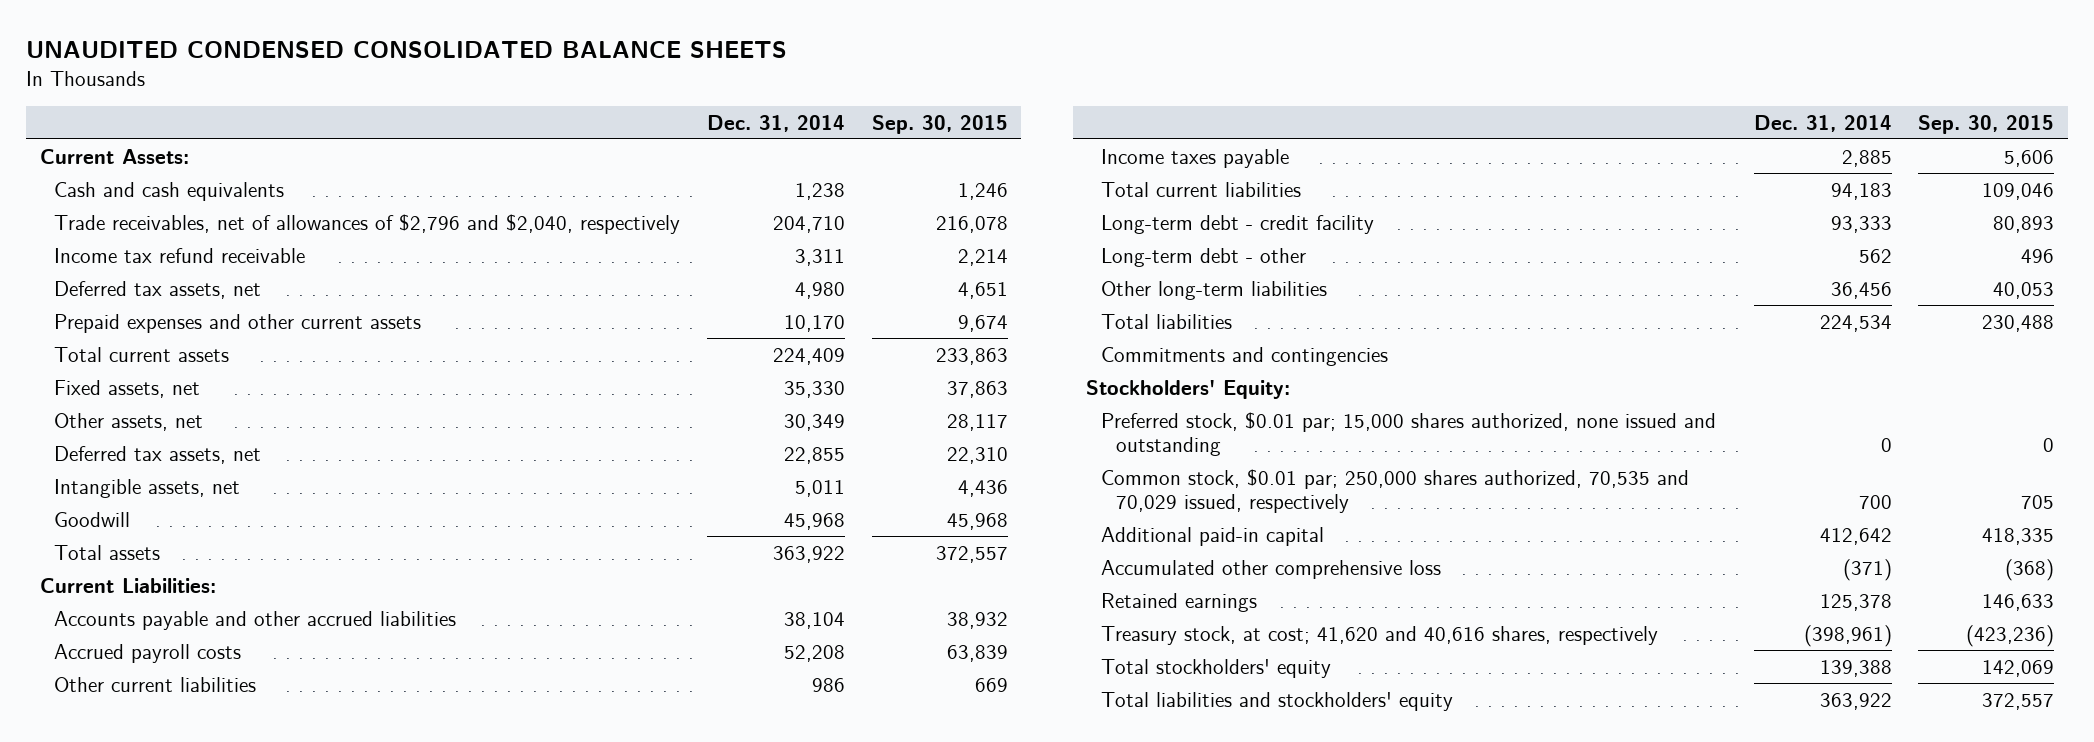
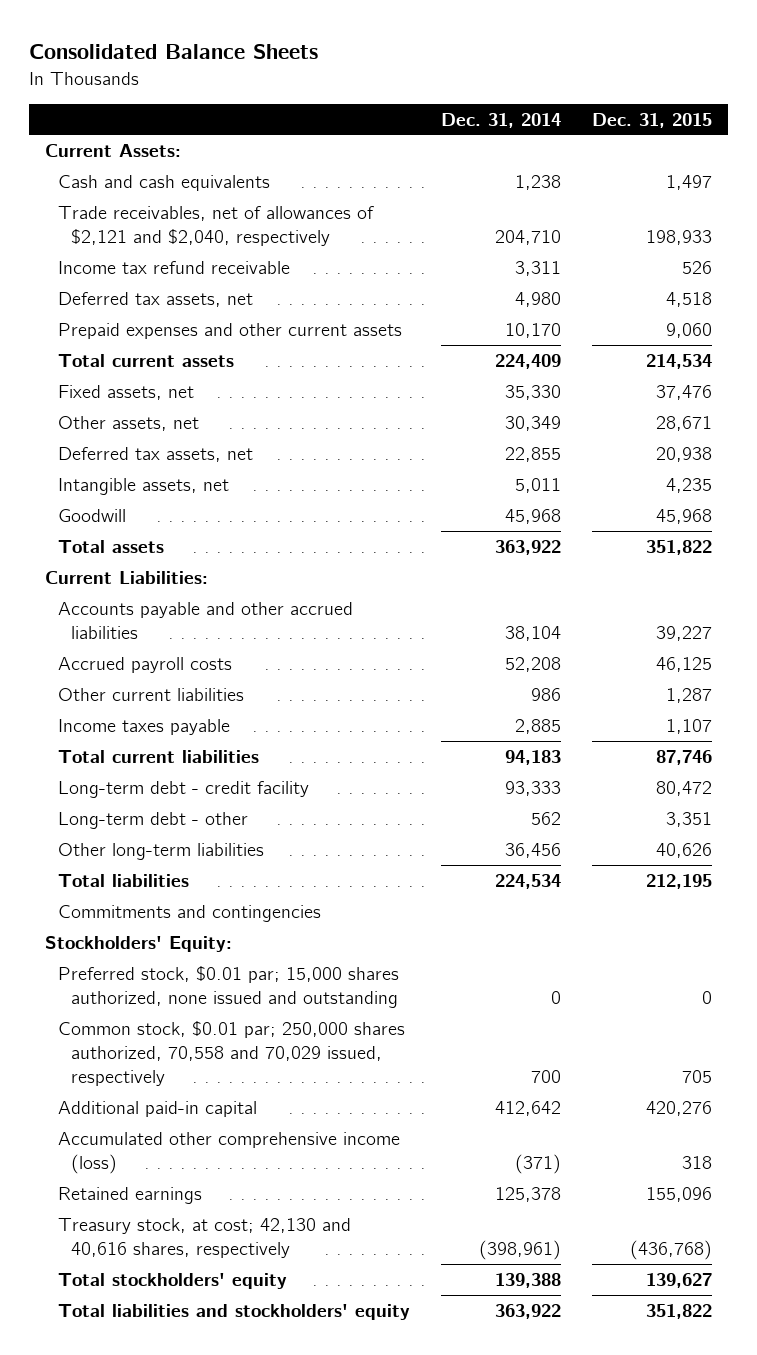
- UNAUDITED CONDENSED CONSOLIDATED BALANCE SHEETS
+ Consolidated Balance Sheets
- | Dec. 31, 2014 | Sep. 30, 2015
+ | Dec. 31, 2014 | Dec. 31, 2015
- Trade receivables, net of allowances of $2,796 and $2,040, respectively | 204,710 | 216,078
+ Trade receivables, net of allowances of $2,121 and $2,040, respectively | 204,710 | 198,933
- Common stock, $0.01 par; 250,000 shares authorized, 70,535 and 70,029 issued, respectively | 700 | 705
+ Common stock, $0.01 par; 250,000 shares authorized, 70,558 and 70,029 issued, respectively | 700 | 705
- Accumulated other comprehensive loss | (371) | (368)
+ Accumulated other comprehensive income (loss) | (371) | 318
- Treasury stock, at cost; 41,620 and 40,616 shares, respectively | (398,961) | (423,236)
+ Treasury stock, at cost; 42,130 and 40,616 shares, respectively | (398,961) | (436,768)

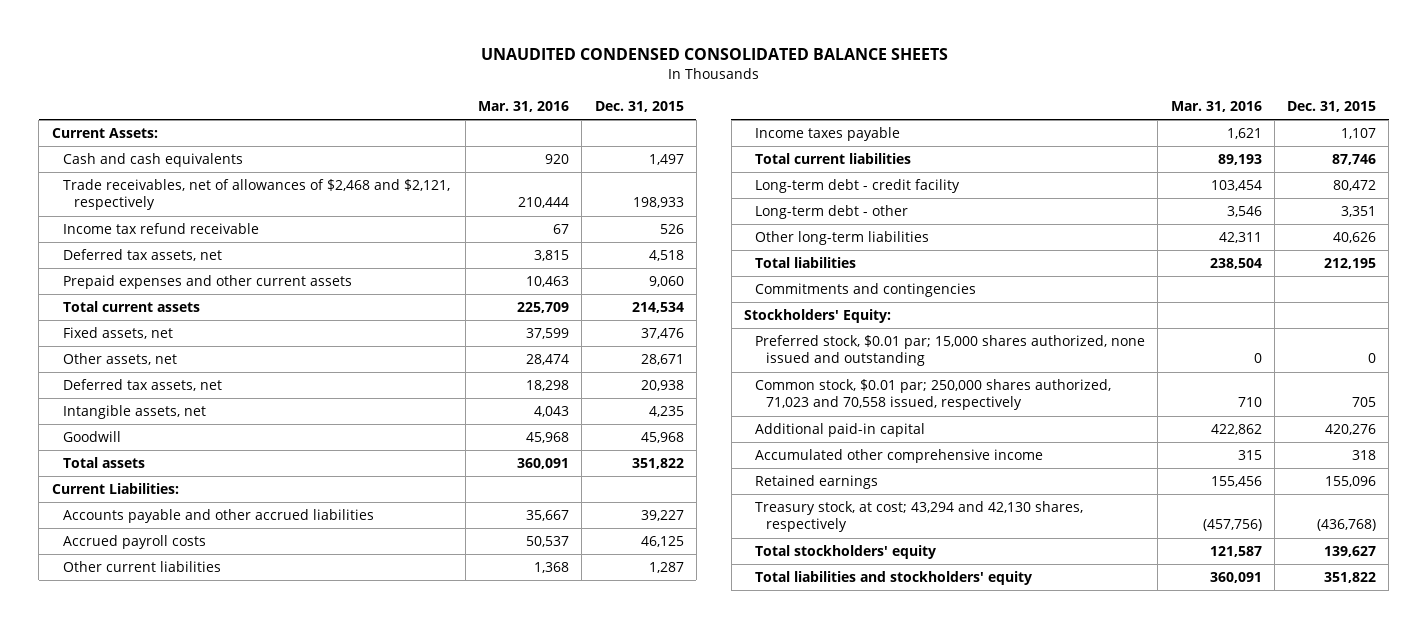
- Consolidated Balance Sheets
+ UNAUDITED CONDENSED CONSOLIDATED BALANCE SHEETS
- | Dec. 31, 2014 | Dec. 31, 2015
+ | Mar. 31, 2016 | Dec. 31, 2015
- Trade receivables, net of allowances of $2,121 and $2,040, respectively | 204,710 | 198,933
+ Trade receivables, net of allowances of $2,468 and $2,121, respectively | 210,444 | 198,933
- Common stock, $0.01 par; 250,000 shares authorized, 70,558 and 70,029 issued, respectively | 700 | 705
+ Common stock, $0.01 par; 250,000 shares authorized, 71,023 and 70,558 issued, respectively | 710 | 705
- Accumulated other comprehensive income (loss) | (371) | 318
+ Accumulated other comprehensive income | 315 | 318
- Treasury stock, at cost; 42,130 and 40,616 shares, respectively | (398,961) | (436,768)
+ Treasury stock, at cost; 43,294 and 42,130 shares, respectively | (457,756) | (436,768)

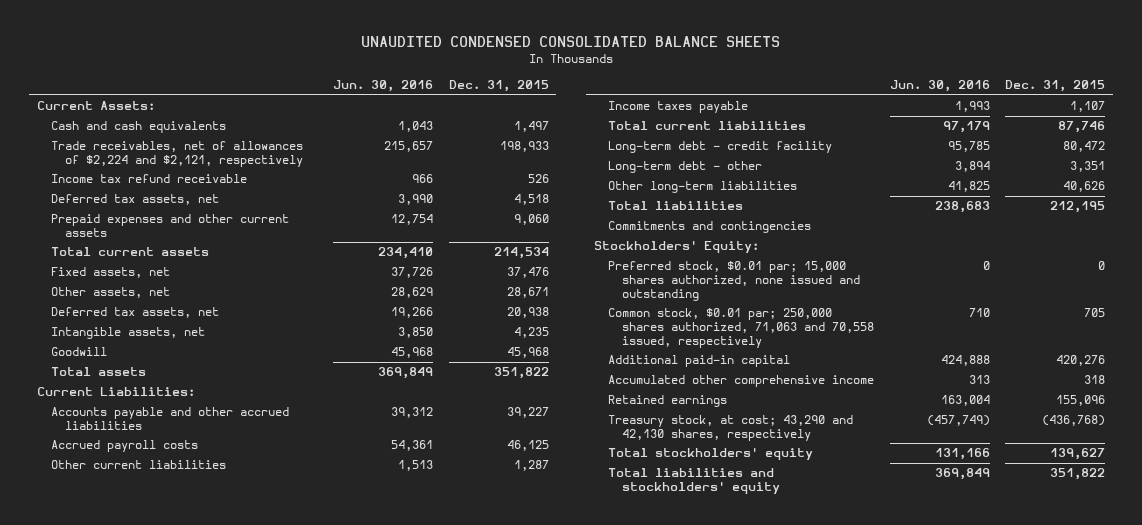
- | Mar. 31, 2016 | Dec. 31, 2015
+ | Jun. 30, 2016 | Dec. 31, 2015
- Trade receivables, net of allowances of $2,468 and $2,121, respectively | 210,444 | 198,933
+ Trade receivables, net of allowances of $2,224 and $2,121, respectively | 215,657 | 198,933
- Common stock, $0.01 par; 250,000 shares authorized, 71,023 and 70,558 issued, respectively | 710 | 705
+ Common stock, $0.01 par; 250,000 shares authorized, 71,063 and 70,558 issued, respectively | 710 | 705
- Treasury stock, at cost; 43,294 and 42,130 shares, respectively | (457,756) | (436,768)
+ Treasury stock, at cost; 43,290 and 42,130 shares, respectively | (457,749) | (436,768)

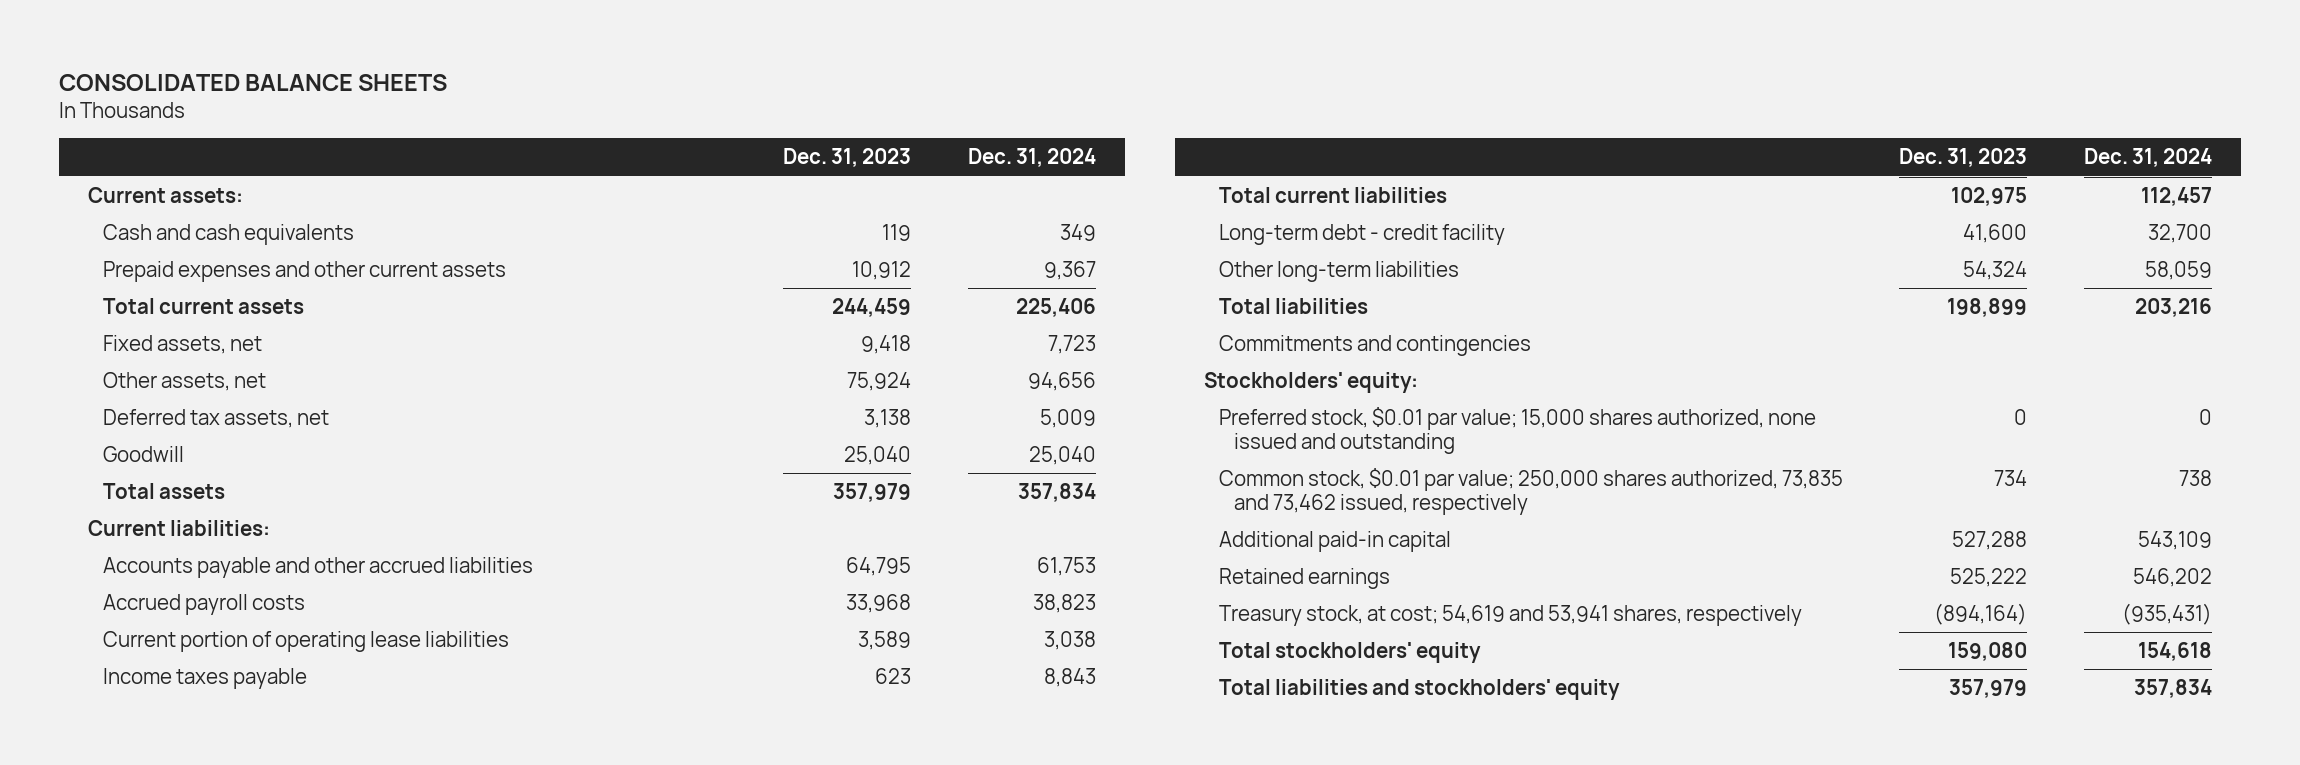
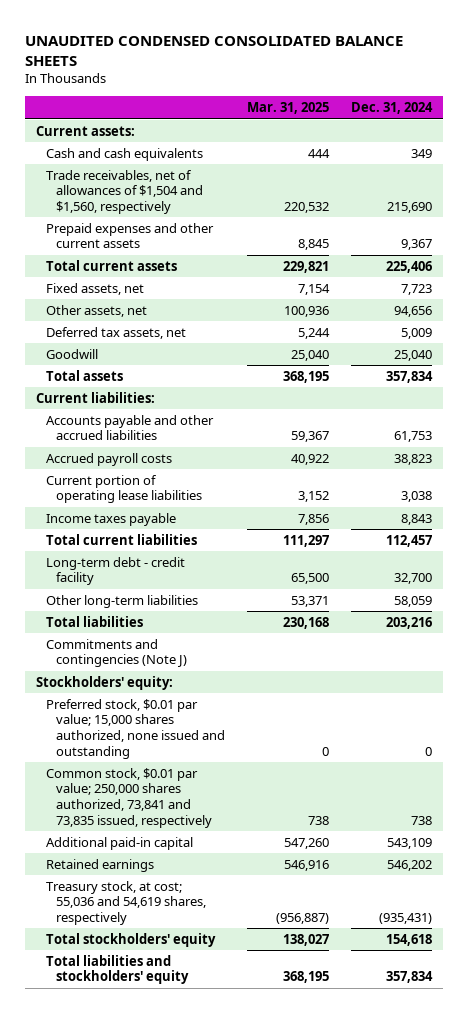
- CONSOLIDATED BALANCE SHEETS
+ UNAUDITED CONDENSED CONSOLIDATED BALANCE SHEETS
- | Dec. 31, 2023 | Dec. 31, 2024
+ | Mar. 31, 2025 | Dec. 31, 2024
+ Trade receivables, net of allowances of $1,504 and $1,560, respectively | 220,532 | 215,690
- Commitments and contingencies
+ Commitments and contingencies (Note J)
- Common stock, $0.01 par value; 250,000 shares authorized, 73,835 and 73,462 issued, respectively | 734 | 738
+ Common stock, $0.01 par value; 250,000 shares authorized, 73,841 and 73,835 issued, respectively | 738 | 738
- Treasury stock, at cost; 54,619 and 53,941 shares, respectively | (894,164) | (935,431)
+ Treasury stock, at cost; 55,036 and 54,619 shares, respectively | (956,887) | (935,431)

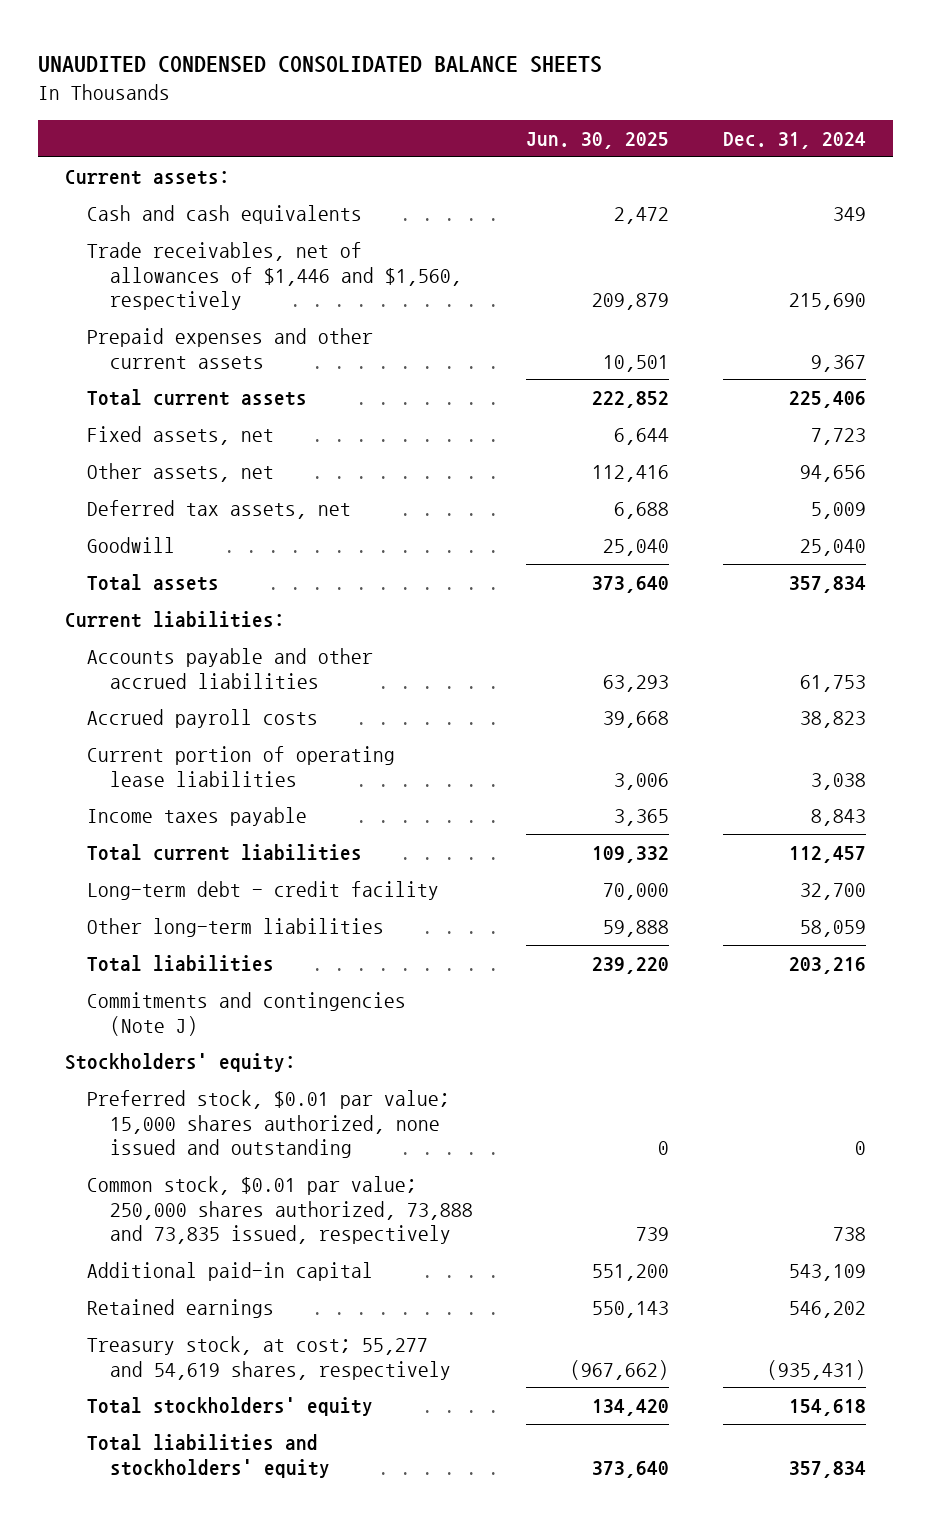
- | Mar. 31, 2025 | Dec. 31, 2024
+ | Jun. 30, 2025 | Dec. 31, 2024
- Trade receivables, net of allowances of $1,504 and $1,560, respectively | 220,532 | 215,690
+ Trade receivables, net of allowances of $1,446 and $1,560, respectively | 209,879 | 215,690
- Common stock, $0.01 par value; 250,000 shares authorized, 73,841 and 73,835 issued, respectively | 738 | 738
+ Common stock, $0.01 par value; 250,000 shares authorized, 73,888 and 73,835 issued, respectively | 739 | 738
- Treasury stock, at cost; 55,036 and 54,619 shares, respectively | (956,887) | (935,431)
+ Treasury stock, at cost; 55,277 and 54,619 shares, respectively | (967,662) | (935,431)

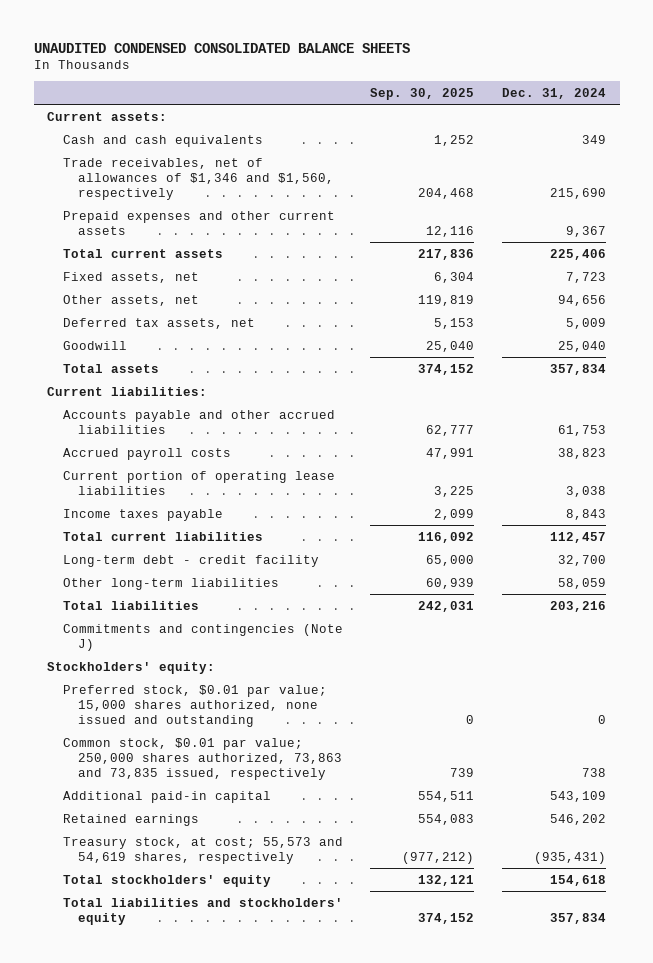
- | Jun. 30, 2025 | Dec. 31, 2024
+ | Sep. 30, 2025 | Dec. 31, 2024
- Trade receivables, net of allowances of $1,446 and $1,560, respectively | 209,879 | 215,690
+ Trade receivables, net of allowances of $1,346 and $1,560, respectively | 204,468 | 215,690
- Common stock, $0.01 par value; 250,000 shares authorized, 73,888 and 73,835 issued, respectively | 739 | 738
+ Common stock, $0.01 par value; 250,000 shares authorized, 73,863 and 73,835 issued, respectively | 739 | 738
- Treasury stock, at cost; 55,277 and 54,619 shares, respectively | (967,662) | (935,431)
+ Treasury stock, at cost; 55,573 and 54,619 shares, respectively | (977,212) | (935,431)

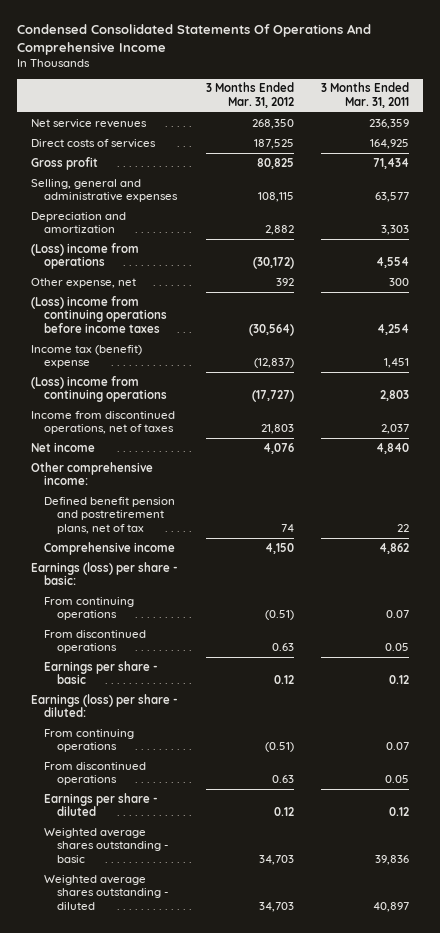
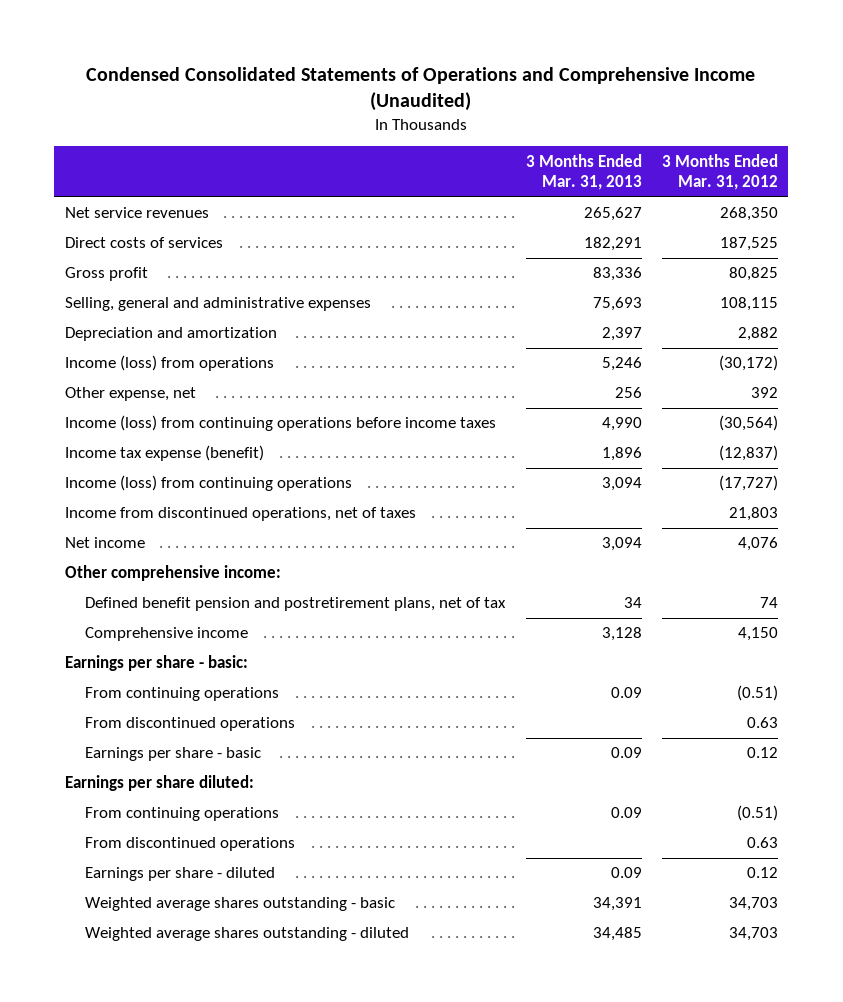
- Condensed Consolidated Statements Of Operations And Comprehensive Income
+ Condensed Consolidated Statements of Operations and Comprehensive Income (Unaudited)
- | 3 Months Ended Mar. 31, 2012 | 3 Months Ended Mar. 31, 2011
+ | 3 Months Ended Mar. 31, 2013 | 3 Months Ended Mar. 31, 2012
- (Loss) income from operations | (30,172) | 4,554
+ Income (loss) from operations | 5,246 | (30,172)
- (Loss) income from continuing operations before income taxes | (30,564) | 4,254
- Income tax (benefit) expense | (12,837) | 1,451
- (Loss) income from continuing operations | (17,727) | 2,803
+ Income (loss) from continuing operations before income taxes | 4,990 | (30,564)
+ Income tax expense (benefit) | 1,896 | (12,837)
+ Income (loss) from continuing operations | 3,094 | (17,727)
- Earnings (loss) per share - basic:
+ Earnings per share - basic:
- Earnings (loss) per share - diluted:
+ Earnings per share diluted:

